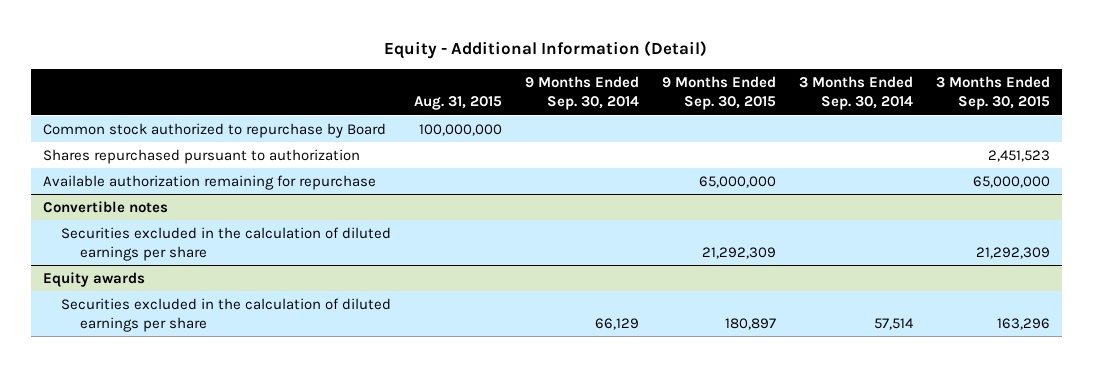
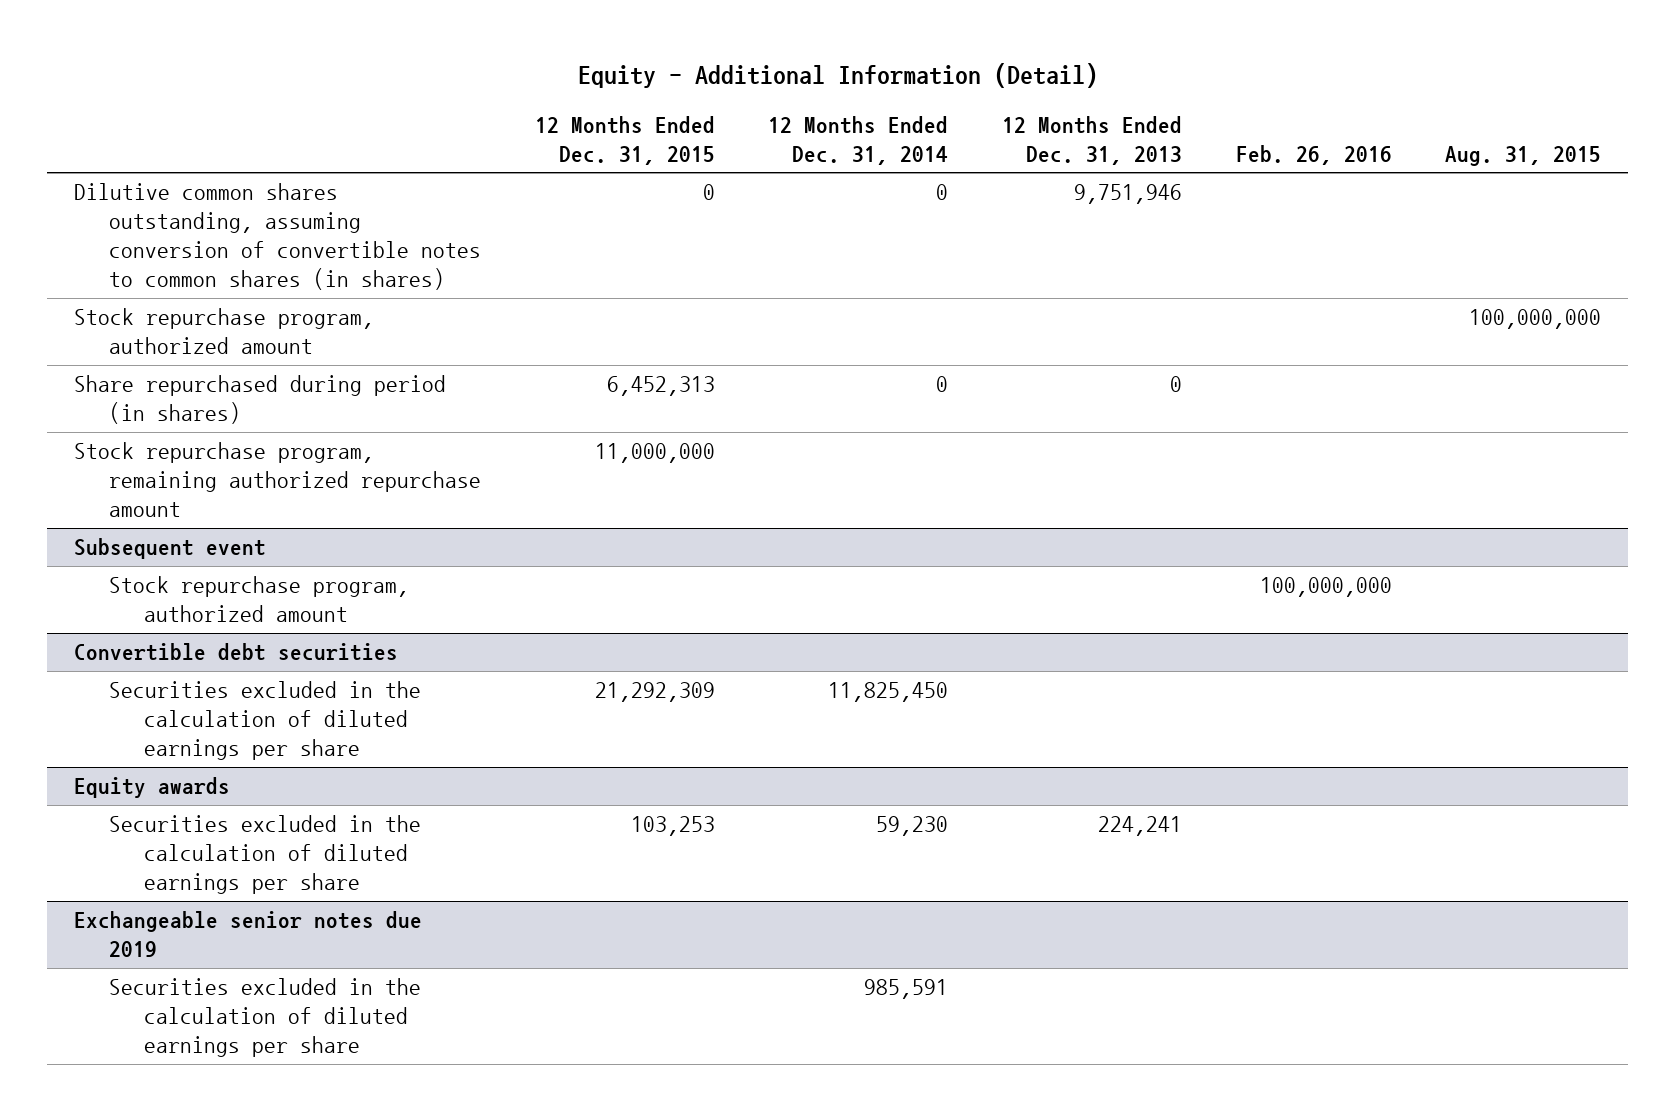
- | Aug. 31, 2015 | 9 Months Ended Sep. 30, 2014 | 9 Months Ended Sep. 30, 2015 | 3 Months Ended Sep. 30, 2014 | 3 Months Ended Sep. 30, 2015
+ | 12 Months Ended Dec. 31, 2015 | 12 Months Ended Dec. 31, 2014 | 12 Months Ended Dec. 31, 2013 | Feb. 26, 2016 | Aug. 31, 2015
- Common stock authorized to repurchase by Board | 100,000,000 | | | |
- Shares repurchased pursuant to authorization | | | | | 2,451,523
- Available authorization remaining for repurchase | | | 65,000,000 | | 65,000,000
- Convertible notes
+ Dilutive common shares outstanding, assuming conversion of convertible notes to common shares (in shares) | 0 | 0 | 9,751,946 | |
+ Stock repurchase program, authorized amount | | | | | 100,000,000
+ Share repurchased during period (in shares) | 6,452,313 | 0 | 0 | |
+ Stock repurchase program, remaining authorized repurchase amount | 11,000,000 | | | |
+ Subsequent event
+ Stock repurchase program, authorized amount | | | | 100,000,000 |
+ Convertible debt securities
+ Exchangeable senior notes due 2019
+ Securities excluded in the calculation of diluted earnings per share | | 985,591 | | |

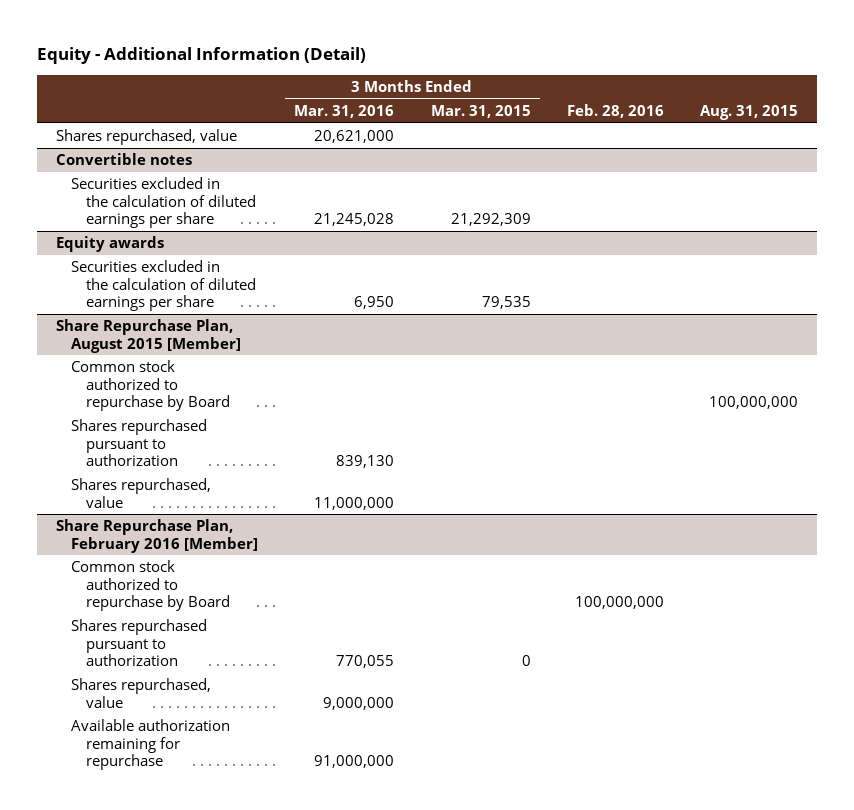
- | 12 Months Ended Dec. 31, 2015 | 12 Months Ended Dec. 31, 2014 | 12 Months Ended Dec. 31, 2013 | Feb. 26, 2016 | Aug. 31, 2015
+ | 3 Months Ended Mar. 31, 2016 | 3 Months Ended Mar. 31, 2015 | Feb. 28, 2016 | Aug. 31, 2015
- Dilutive common shares outstanding, assuming conversion of convertible notes to common shares (in shares) | 0 | 0 | 9,751,946 | |
- Stock repurchase program, authorized amount | | | | | 100,000,000
- Share repurchased during period (in shares) | 6,452,313 | 0 | 0 | |
- Stock repurchase program, remaining authorized repurchase amount | 11,000,000 | | | |
- Subsequent event
- Stock repurchase program, authorized amount | | | | 100,000,000 |
- Convertible debt securities
+ Shares repurchased, value | 20,621,000 | | |
+ Convertible notes
- Exchangeable senior notes due 2019
- Securities excluded in the calculation of diluted earnings per share | | 985,591 | | |
+ Share Repurchase Plan, August 2015 [Member]
+ Common stock authorized to repurchase by Board | | | | 100,000,000
+ Shares repurchased pursuant to authorization | 839,130 | | |
+ Shares repurchased, value | 11,000,000 | | |
+ Share Repurchase Plan, February 2016 [Member]
+ Common stock authorized to repurchase by Board | | | 100,000,000 |
+ Shares repurchased pursuant to authorization | 770,055 | 0 | |
+ Shares repurchased, value | 9,000,000 | | |
+ Available authorization remaining for repurchase | 91,000,000 | | |

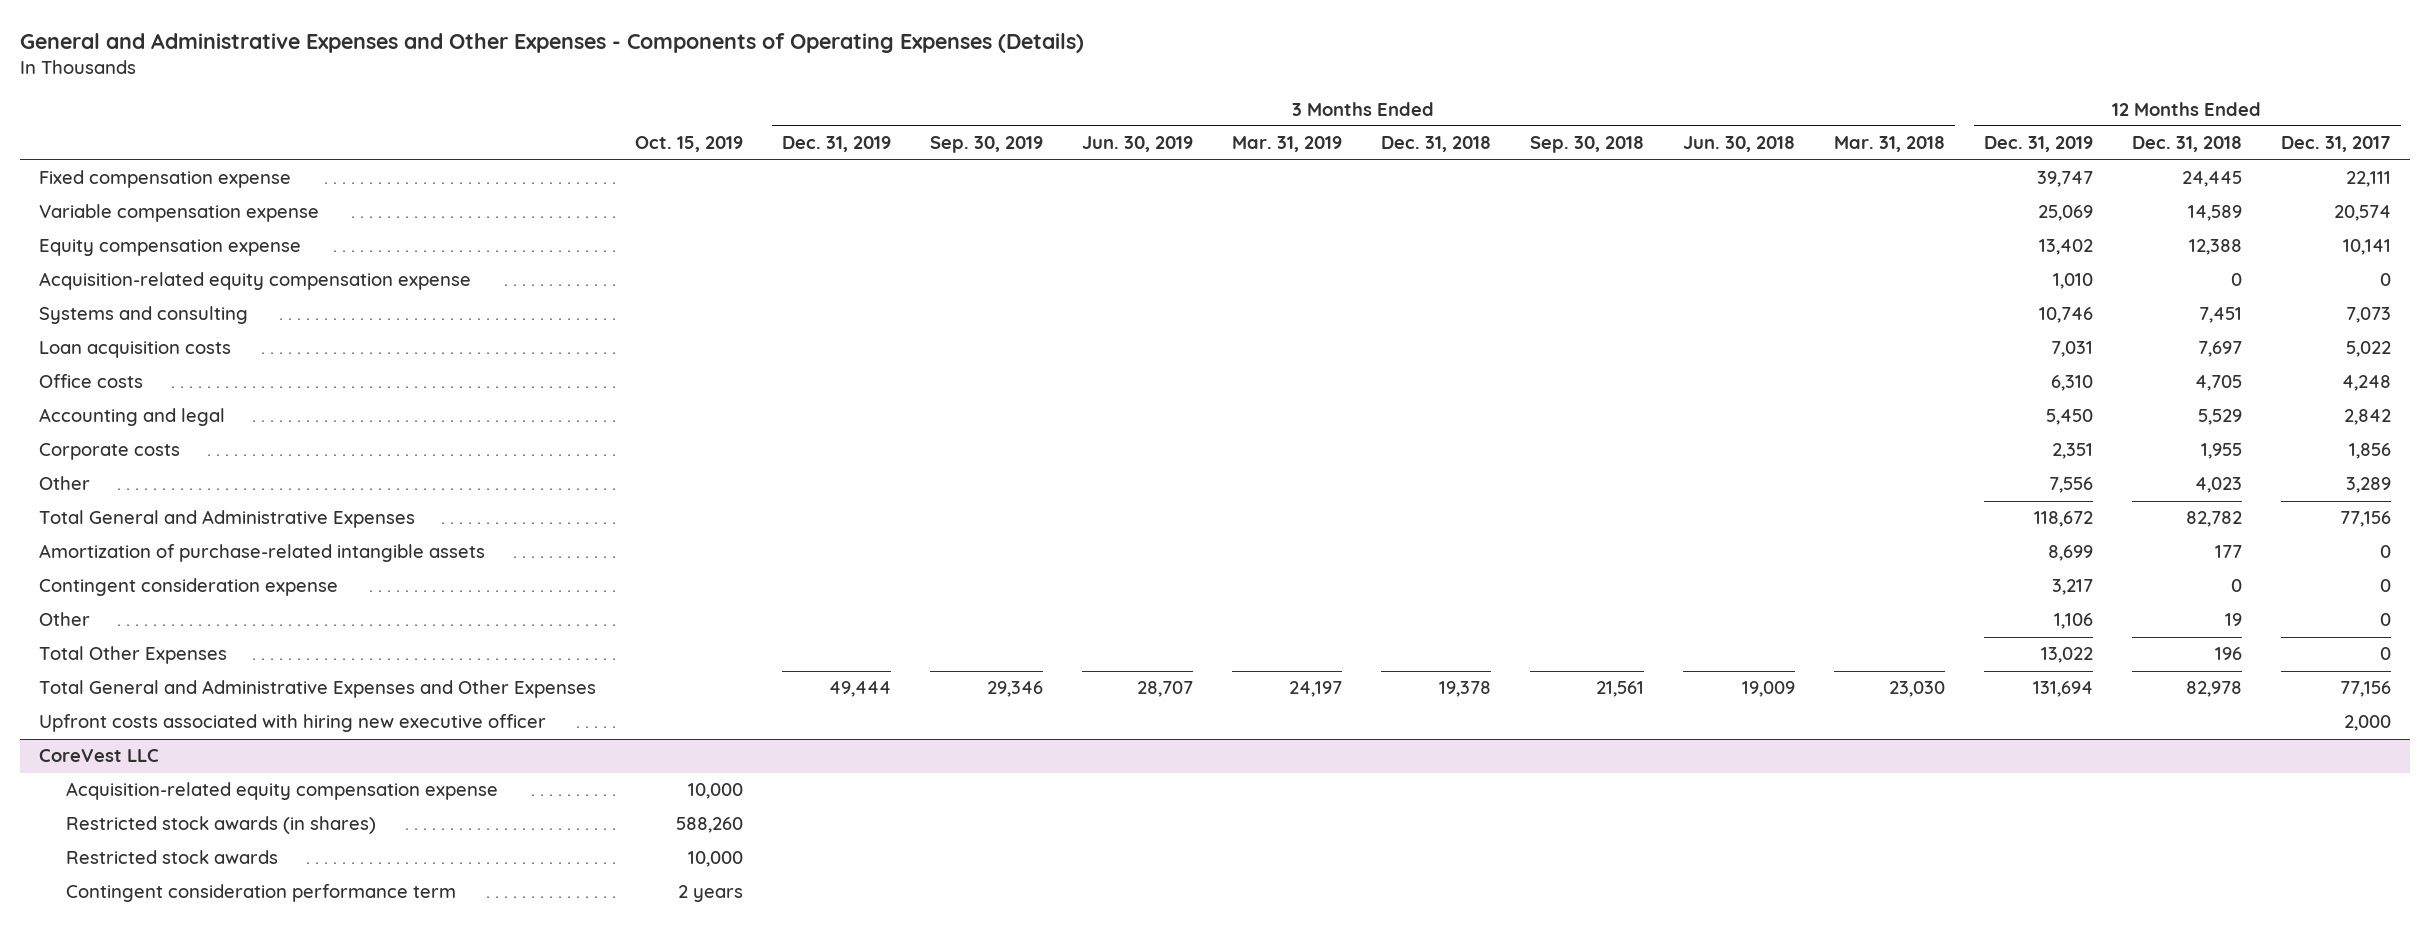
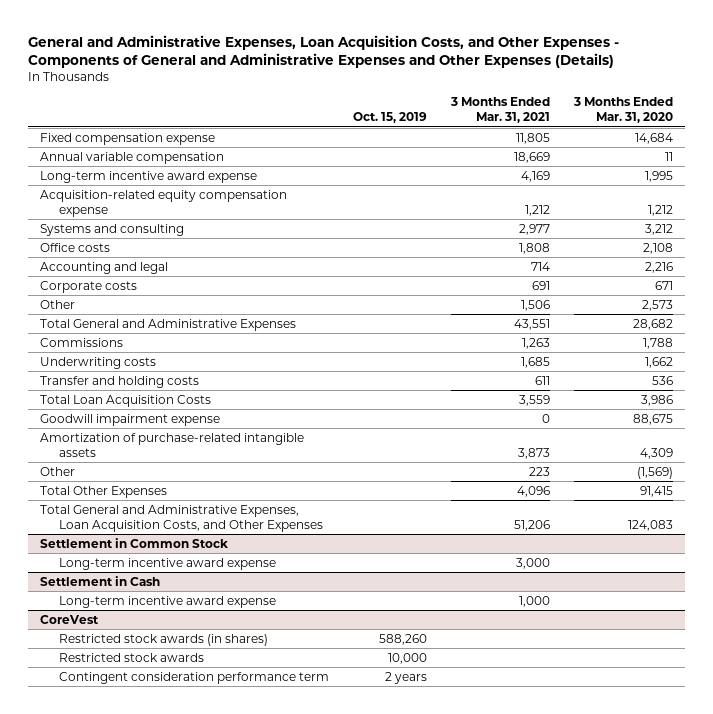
- General and Administrative Expenses and Other Expenses - Components of Operating Expenses (Details)
+ General and Administrative Expenses, Loan Acquisition Costs, and Other Expenses - Components of General and Administrative Expenses and Other Expenses (Details)
- | Oct. 15, 2019 | 3 Months Ended Dec. 31, 2019 | 3 Months Ended Sep. 30, 2019 | 3 Months Ended Jun. 30, 2019 | 3 Months Ended Mar. 31, 2019 | 3 Months Ended Dec. 31, 2018 | 3 Months Ended Sep. 30, 2018 | 3 Months Ended Jun. 30, 2018 | 3 Months Ended Mar. 31, 2018 | 12 Months Ended Dec. 31, 2019 | 12 Months Ended Dec. 31, 2018 | 12 Months Ended Dec. 31, 2017
+ | Oct. 15, 2019 | 3 Months Ended Mar. 31, 2021 | 3 Months Ended Mar. 31, 2020
- Variable compensation expense | | | | | | | | | | 25,069 | 14,589 | 20,574
- Equity compensation expense | | | | | | | | | | 13,402 | 12,388 | 10,141
+ Annual variable compensation | | 18,669 | 11
+ Long-term incentive award expense | | 4,169 | 1,995
- Loan acquisition costs | | | | | | | | | | 7,031 | 7,697 | 5,022
+ Commissions | | 1,263 | 1,788
+ Underwriting costs | | 1,685 | 1,662
+ Transfer and holding costs | | 611 | 536
+ Total Loan Acquisition Costs | | 3,559 | 3,986
+ Goodwill impairment expense | | 0 | 88,675
- Contingent consideration expense | | | | | | | | | | 3,217 | 0 | 0
- Total General and Administrative Expenses and Other Expenses | | 49,444 | 29,346 | 28,707 | 24,197 | 19,378 | 21,561 | 19,009 | 23,030 | 131,694 | 82,978 | 77,156
- Upfront costs associated with hiring new executive officer | | | | | | | | | | | | 2,000
- CoreVest LLC
- Acquisition-related equity compensation expense | 10,000 | | | | | | | | | | |
+ Total General and Administrative Expenses, Loan Acquisition Costs, and Other Expenses | | 51,206 | 124,083
+ Settlement in Common Stock
+ Long-term incentive award expense | | 3,000 |
+ Settlement in Cash
+ Long-term incentive award expense | | 1,000 |
+ CoreVest

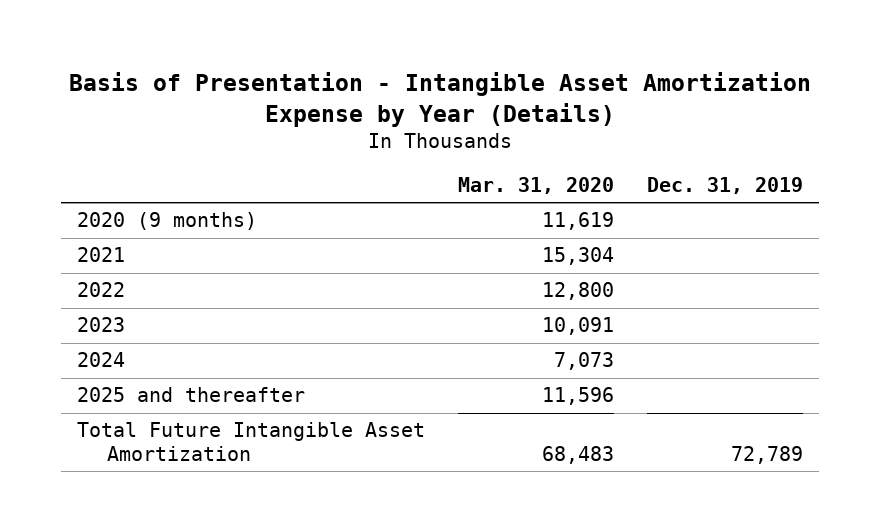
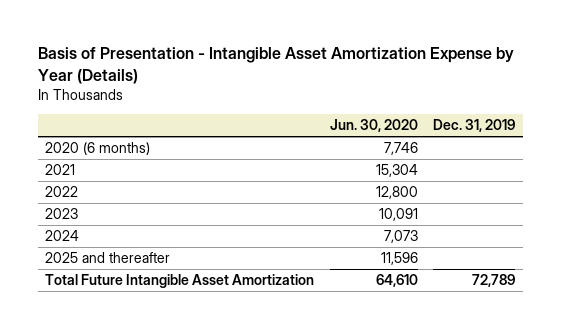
- | Mar. 31, 2020 | Dec. 31, 2019
+ | Jun. 30, 2020 | Dec. 31, 2019
- 2020 (9 months) | 11,619 |
+ 2020 (6 months) | 7,746 |

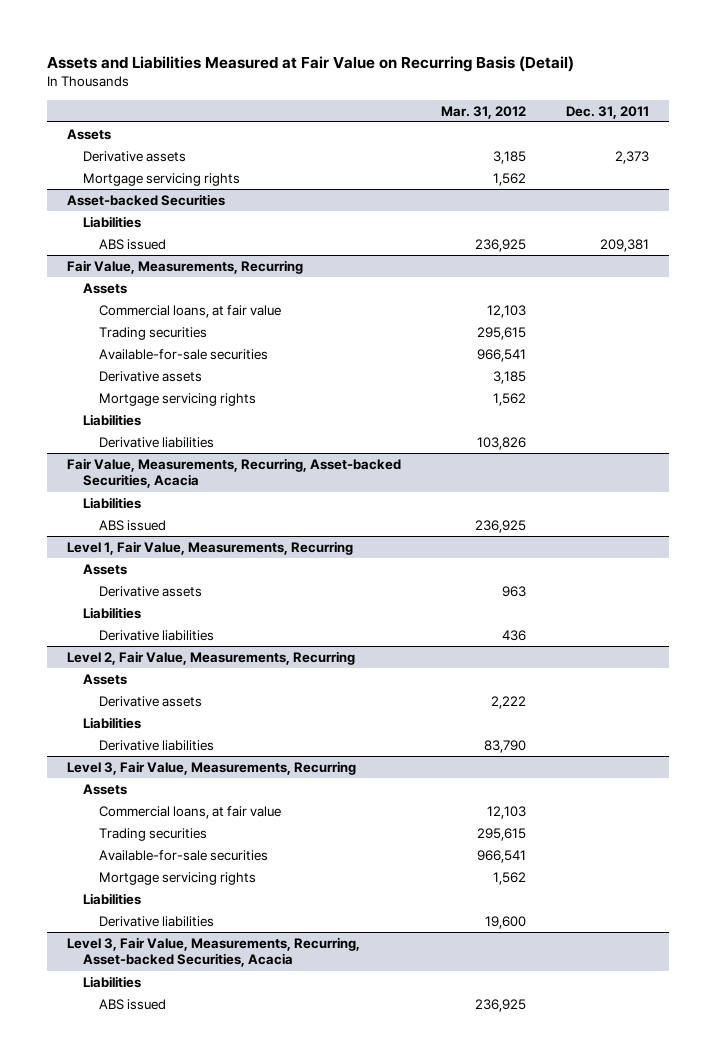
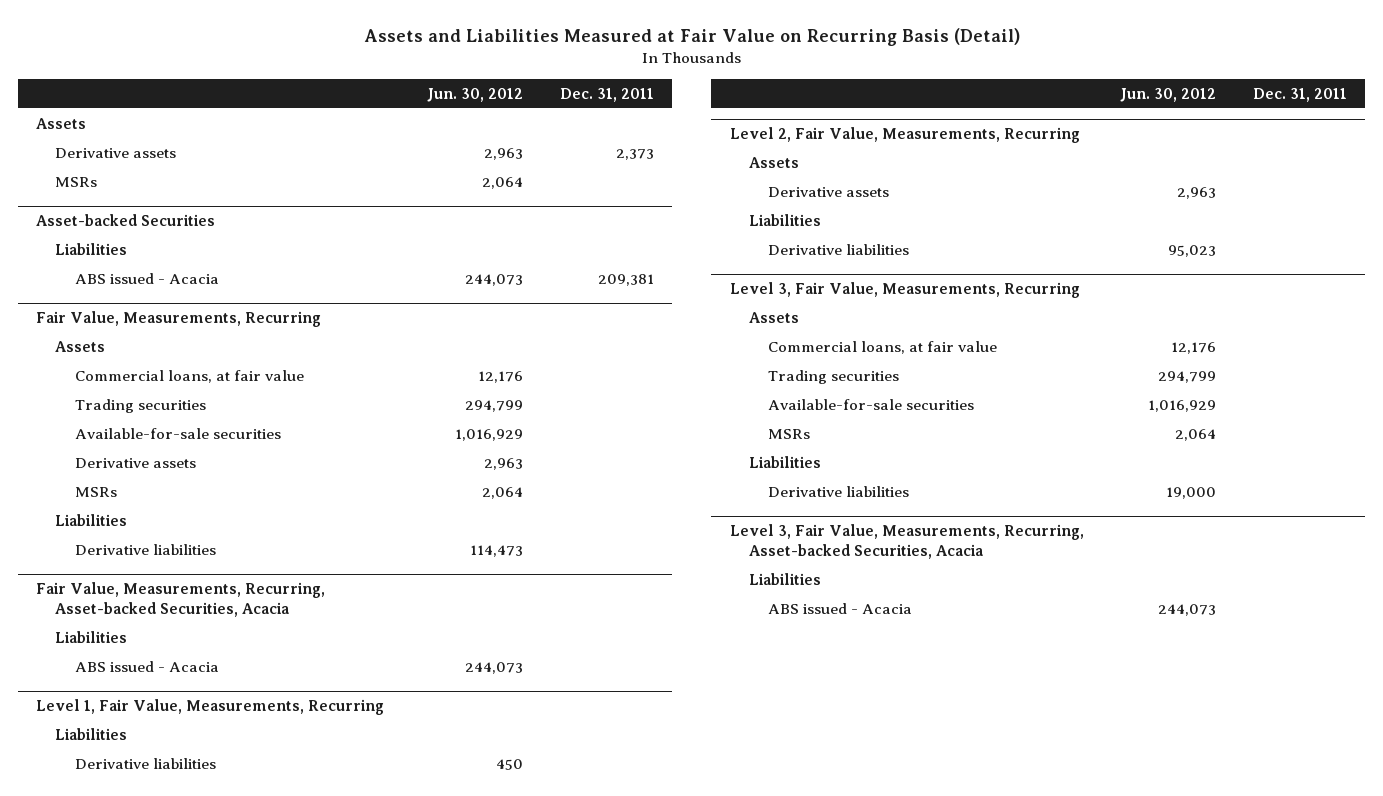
- | Mar. 31, 2012 | Dec. 31, 2011
+ | Jun. 30, 2012 | Dec. 31, 2011
- Mortgage servicing rights | 1,562 |
+ MSRs | 2,064 |
@ Asset-backed Securities
- ABS issued | 236,925 | 209,381
+ ABS issued - Acacia | 244,073 | 209,381
@ Fair Value, Measurements, Recurring
- Mortgage servicing rights | 1,562 |
+ MSRs | 2,064 |
@ Fair Value, Measurements, Recurring, Asset-backed Securities, Acacia
- ABS issued | 236,925 |
+ ABS issued - Acacia | 244,073 |
@ Level 1, Fair Value, Measurements, Recurring
- Assets
- Derivative assets | 963 |
@ Level 3, Fair Value, Measurements, Recurring
- Mortgage servicing rights | 1,562 |
+ MSRs | 2,064 |
@ Level 3, Fair Value, Measurements, Recurring, Asset-backed Securities, Acacia
- ABS issued | 236,925 |
+ ABS issued - Acacia | 244,073 |

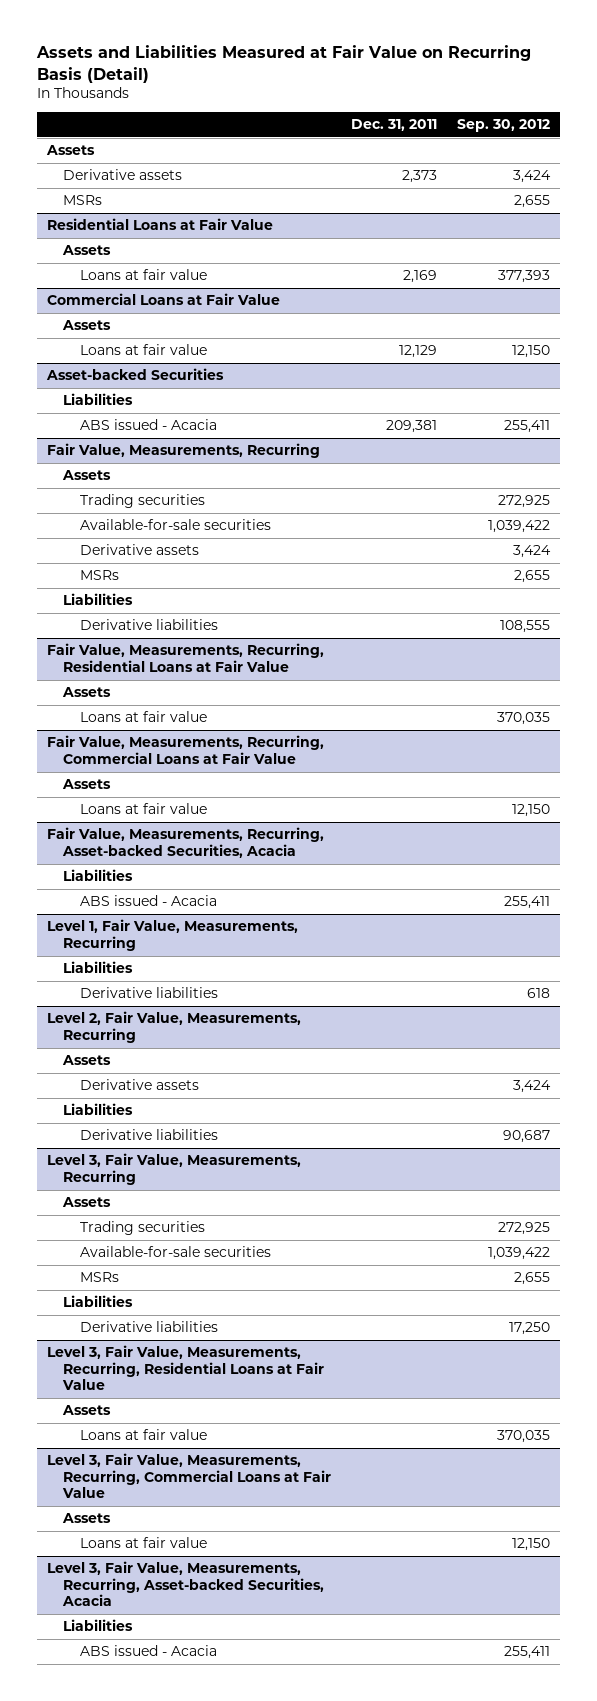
- | Jun. 30, 2012 | Dec. 31, 2011
+ | Dec. 31, 2011 | Sep. 30, 2012
+ Residential Loans at Fair Value
+ Assets
+ Loans at fair value | 2,169 | 377,393
+ Commercial Loans at Fair Value
+ Assets
+ Loans at fair value | 12,129 | 12,150
@ Fair Value, Measurements, Recurring
- Commercial loans, at fair value | 12,176 |
+ Fair Value, Measurements, Recurring, Residential Loans at Fair Value
+ Assets
+ Loans at fair value | | 370,035
+ Fair Value, Measurements, Recurring, Commercial Loans at Fair Value
+ Assets
+ Loans at fair value | | 12,150
@ Level 3, Fair Value, Measurements, Recurring
- Commercial loans, at fair value | 12,176 |
+ Level 3, Fair Value, Measurements, Recurring, Residential Loans at Fair Value
+ Assets
+ Loans at fair value | | 370,035
+ Level 3, Fair Value, Measurements, Recurring, Commercial Loans at Fair Value
+ Assets
+ Loans at fair value | | 12,150

